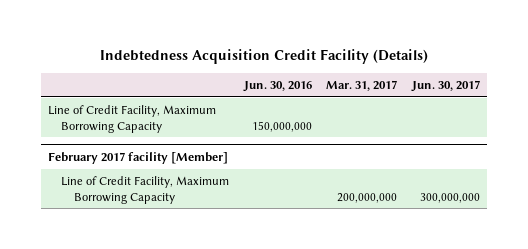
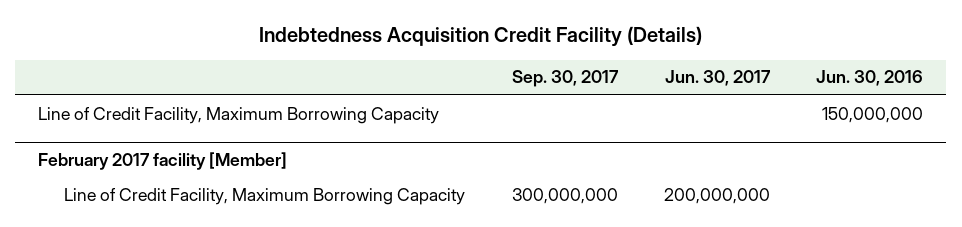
- | Jun. 30, 2016 | Mar. 31, 2017 | Jun. 30, 2017
+ | Sep. 30, 2017 | Jun. 30, 2017 | Jun. 30, 2016
@ February 2017 facility [Member]
- Line of Credit Facility, Maximum Borrowing Capacity | | 200,000,000 | 300,000,000
+ Line of Credit Facility, Maximum Borrowing Capacity | 300,000,000 | 200,000,000 |

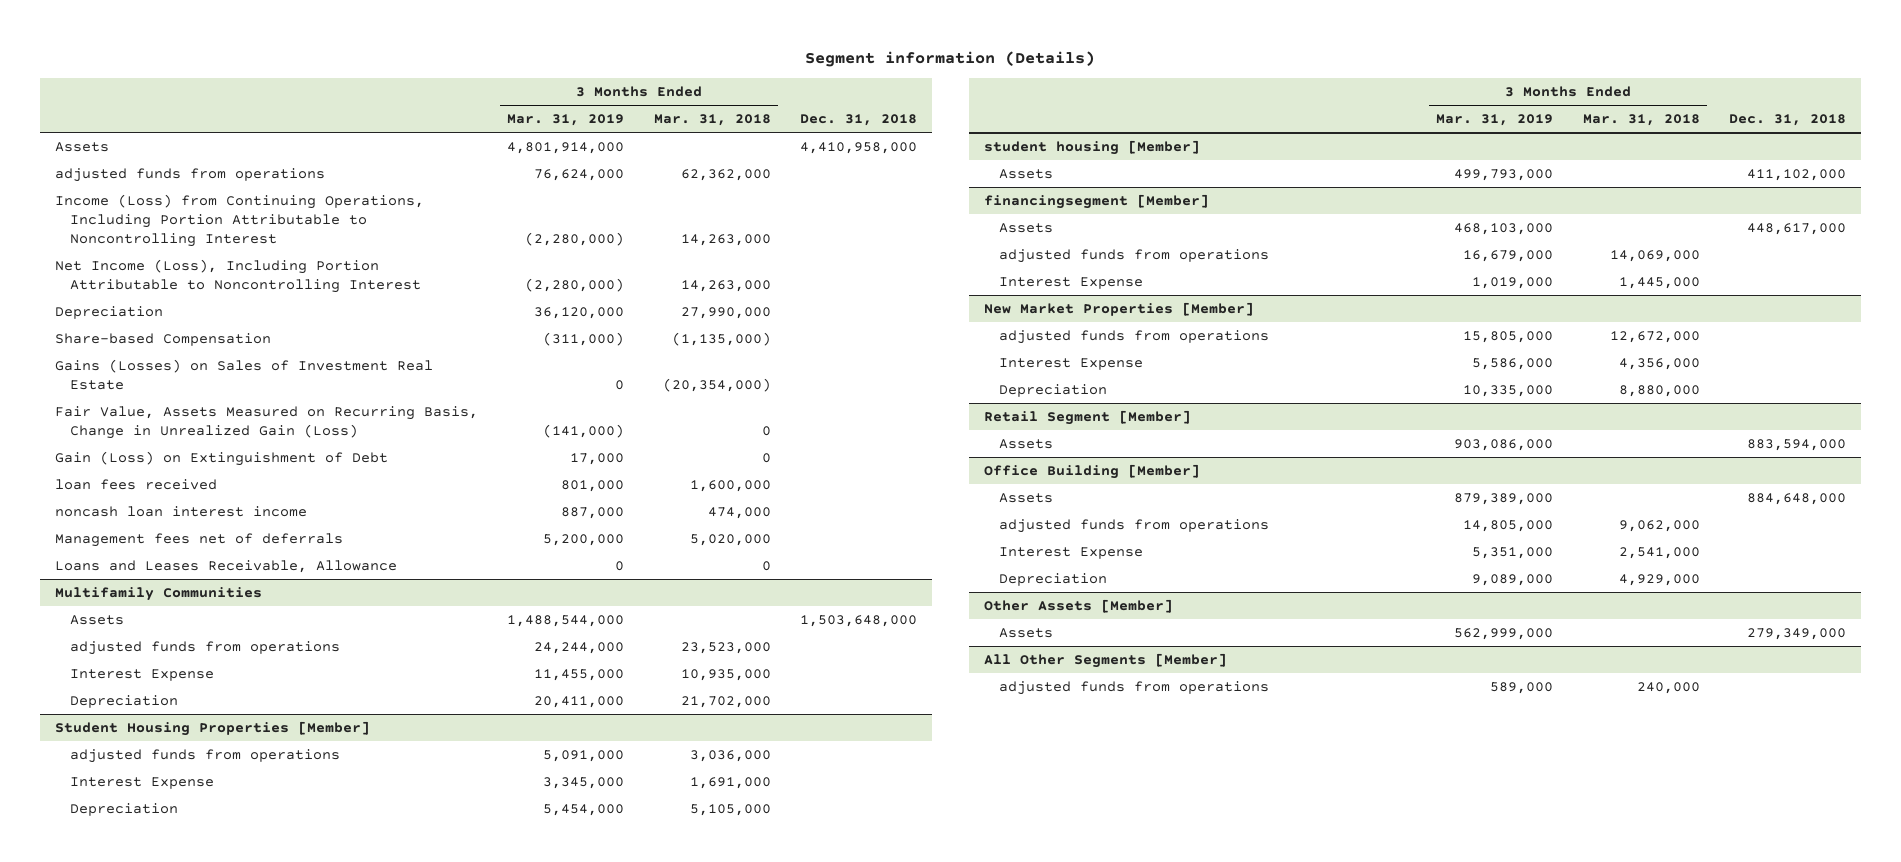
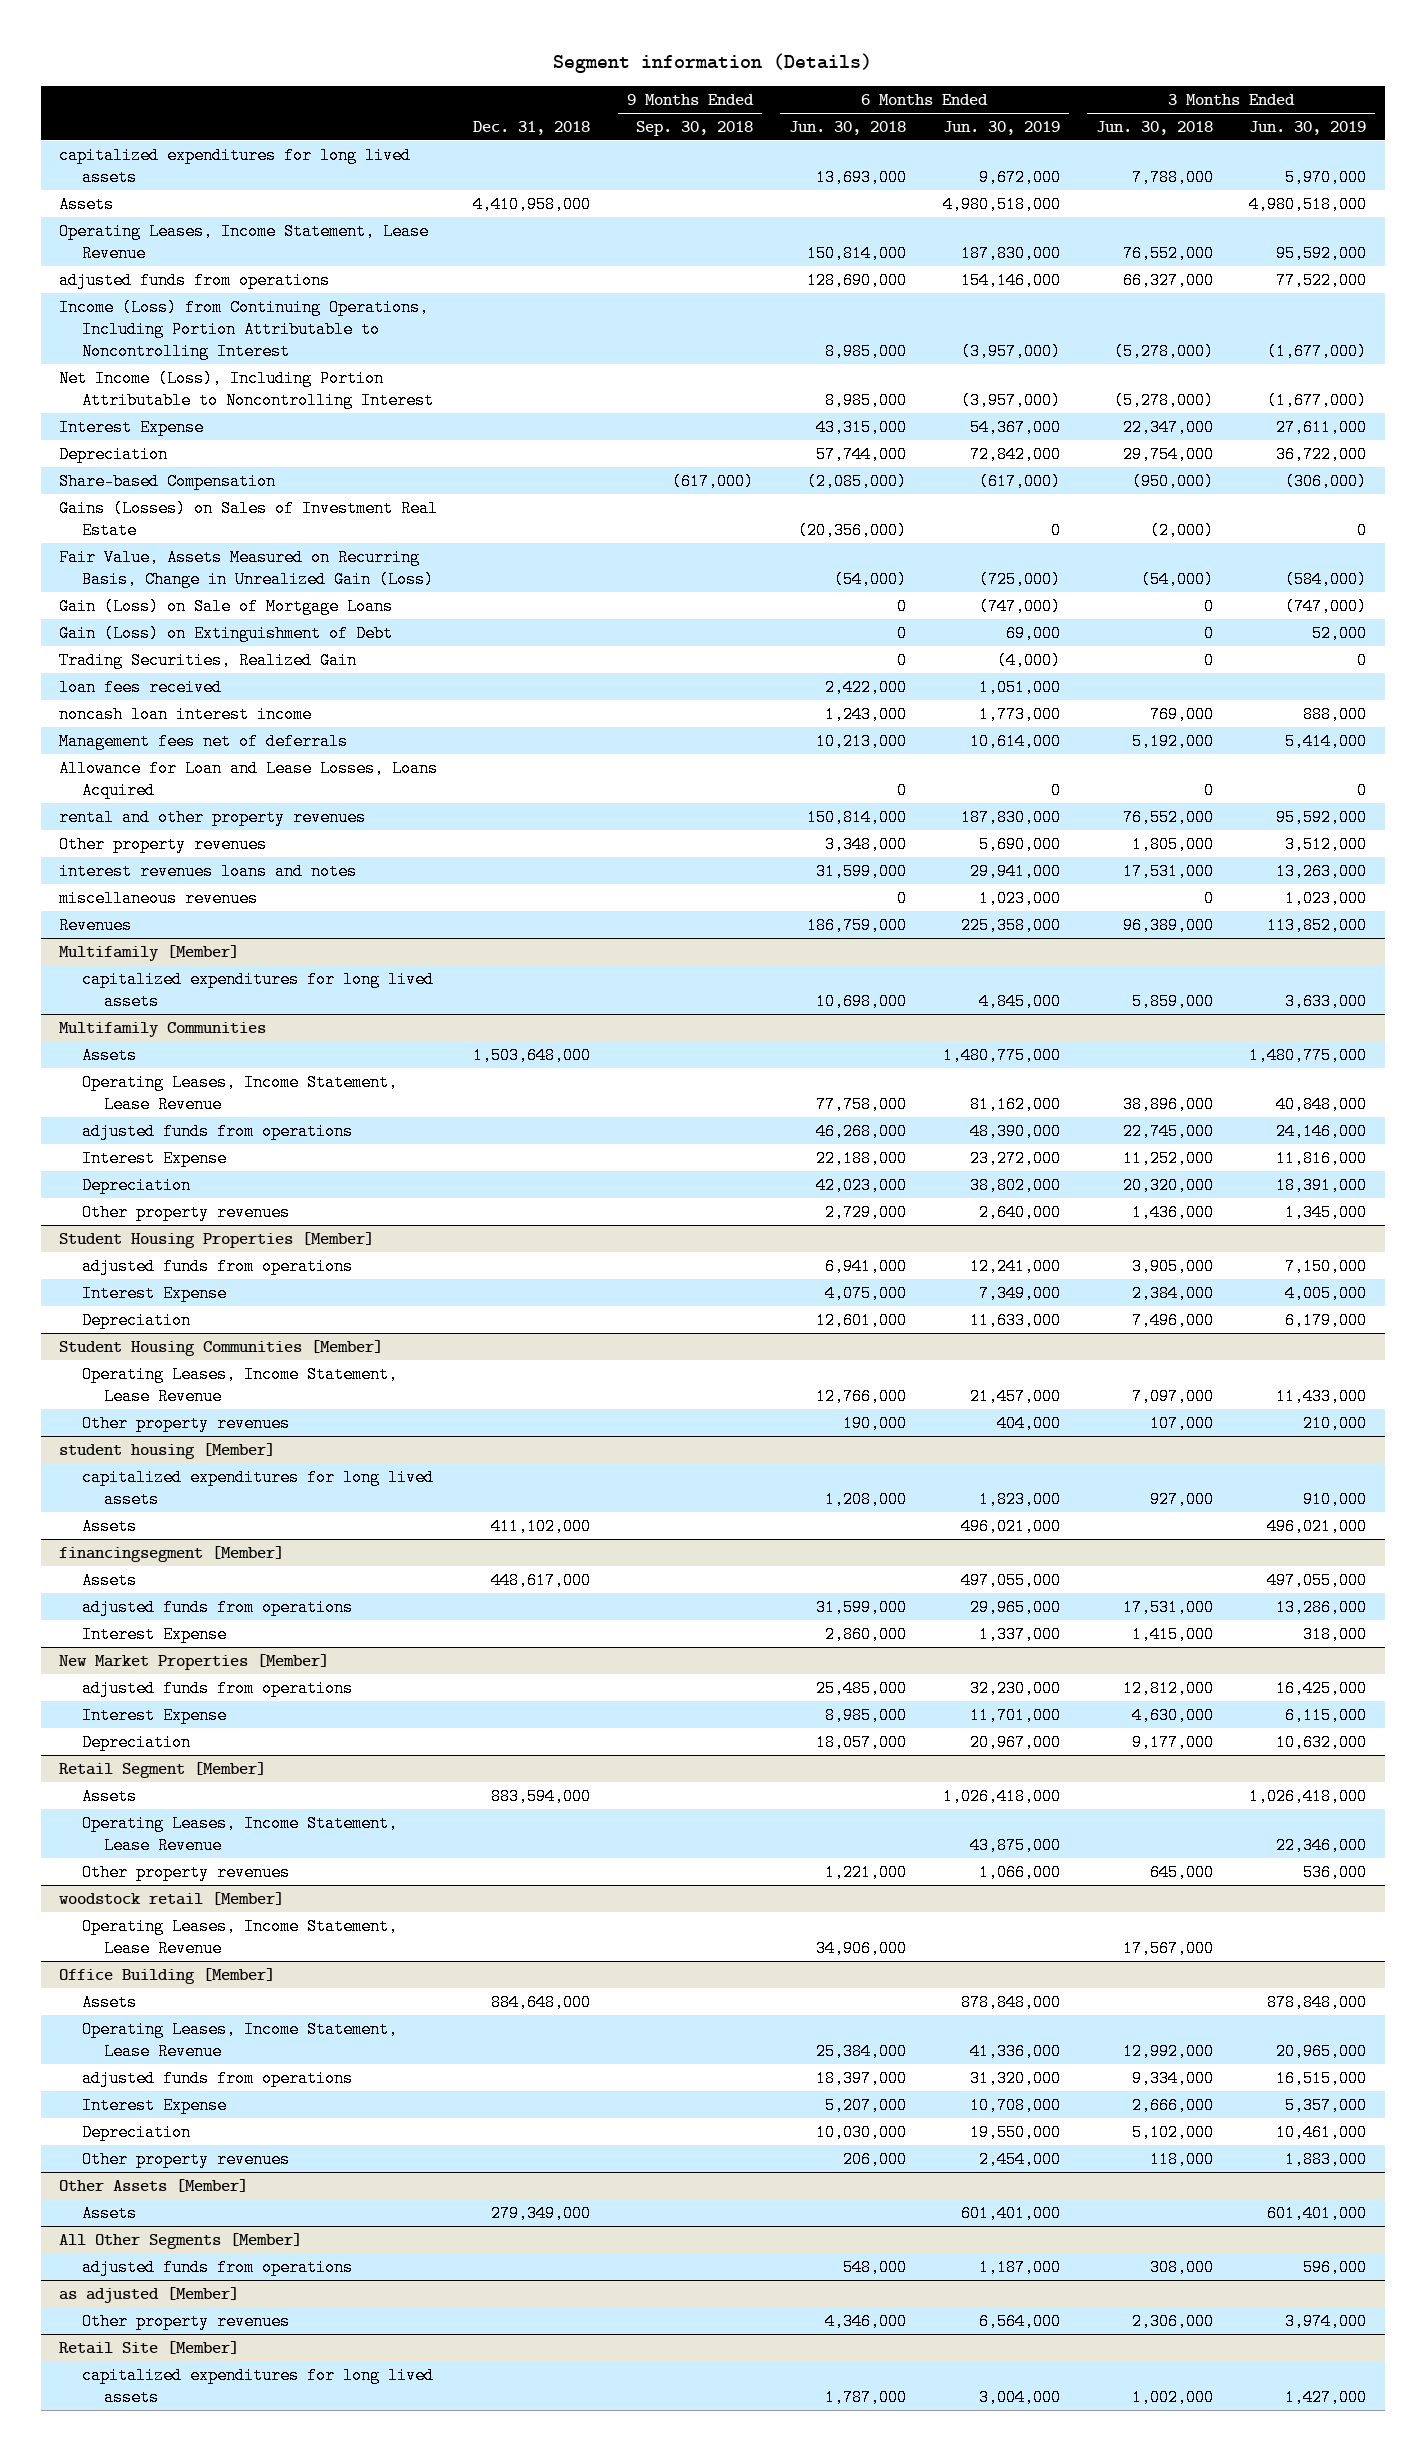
- | 3 Months Ended Mar. 31, 2019 | 3 Months Ended Mar. 31, 2018 | Dec. 31, 2018
+ | Dec. 31, 2018 | 9 Months Ended Sep. 30, 2018 | 6 Months Ended Jun. 30, 2018 | 6 Months Ended Jun. 30, 2019 | 3 Months Ended Jun. 30, 2018 | 3 Months Ended Jun. 30, 2019
+ capitalized expenditures for long lived assets | | | 13,693,000 | 9,672,000 | 7,788,000 | 5,970,000
+ Operating Leases, Income Statement, Lease Revenue | | | 150,814,000 | 187,830,000 | 76,552,000 | 95,592,000
+ Interest Expense | | | 43,315,000 | 54,367,000 | 22,347,000 | 27,611,000
+ Gain (Loss) on Sale of Mortgage Loans | | | 0 | (747,000) | 0 | (747,000)
+ Trading Securities, Realized Gain | | | 0 | (4,000) | 0 | 0
- Loans and Leases Receivable, Allowance | 0 | 0 |
+ Allowance for Loan and Lease Losses, Loans Acquired | | | 0 | 0 | 0 | 0
+ rental and other property revenues | | | 150,814,000 | 187,830,000 | 76,552,000 | 95,592,000
+ Other property revenues | | | 3,348,000 | 5,690,000 | 1,805,000 | 3,512,000
+ interest revenues loans and notes | | | 31,599,000 | 29,941,000 | 17,531,000 | 13,263,000
+ miscellaneous revenues | | | 0 | 1,023,000 | 0 | 1,023,000
+ Revenues | | | 186,759,000 | 225,358,000 | 96,389,000 | 113,852,000
+ Multifamily [Member]
+ capitalized expenditures for long lived assets | | | 10,698,000 | 4,845,000 | 5,859,000 | 3,633,000
@ Multifamily Communities
+ Operating Leases, Income Statement, Lease Revenue | | | 77,758,000 | 81,162,000 | 38,896,000 | 40,848,000
+ Other property revenues | | | 2,729,000 | 2,640,000 | 1,436,000 | 1,345,000
+ Student Housing Communities [Member]
+ Operating Leases, Income Statement, Lease Revenue | | | 12,766,000 | 21,457,000 | 7,097,000 | 11,433,000
+ Other property revenues | | | 190,000 | 404,000 | 107,000 | 210,000
@ student housing [Member]
+ capitalized expenditures for long lived assets | | | 1,208,000 | 1,823,000 | 927,000 | 910,000
@ Retail Segment [Member]
+ Operating Leases, Income Statement, Lease Revenue | | | | 43,875,000 | | 22,346,000
+ Other property revenues | | | 1,221,000 | 1,066,000 | 645,000 | 536,000
+ woodstock retail [Member]
+ Operating Leases, Income Statement, Lease Revenue | | | 34,906,000 | | 17,567,000 |
@ Office Building [Member]
+ Operating Leases, Income Statement, Lease Revenue | | | 25,384,000 | 41,336,000 | 12,992,000 | 20,965,000
+ Other property revenues | | | 206,000 | 2,454,000 | 118,000 | 1,883,000
+ as adjusted [Member]
+ Other property revenues | | | 4,346,000 | 6,564,000 | 2,306,000 | 3,974,000
+ Retail Site [Member]
+ capitalized expenditures for long lived assets | | | 1,787,000 | 3,004,000 | 1,002,000 | 1,427,000

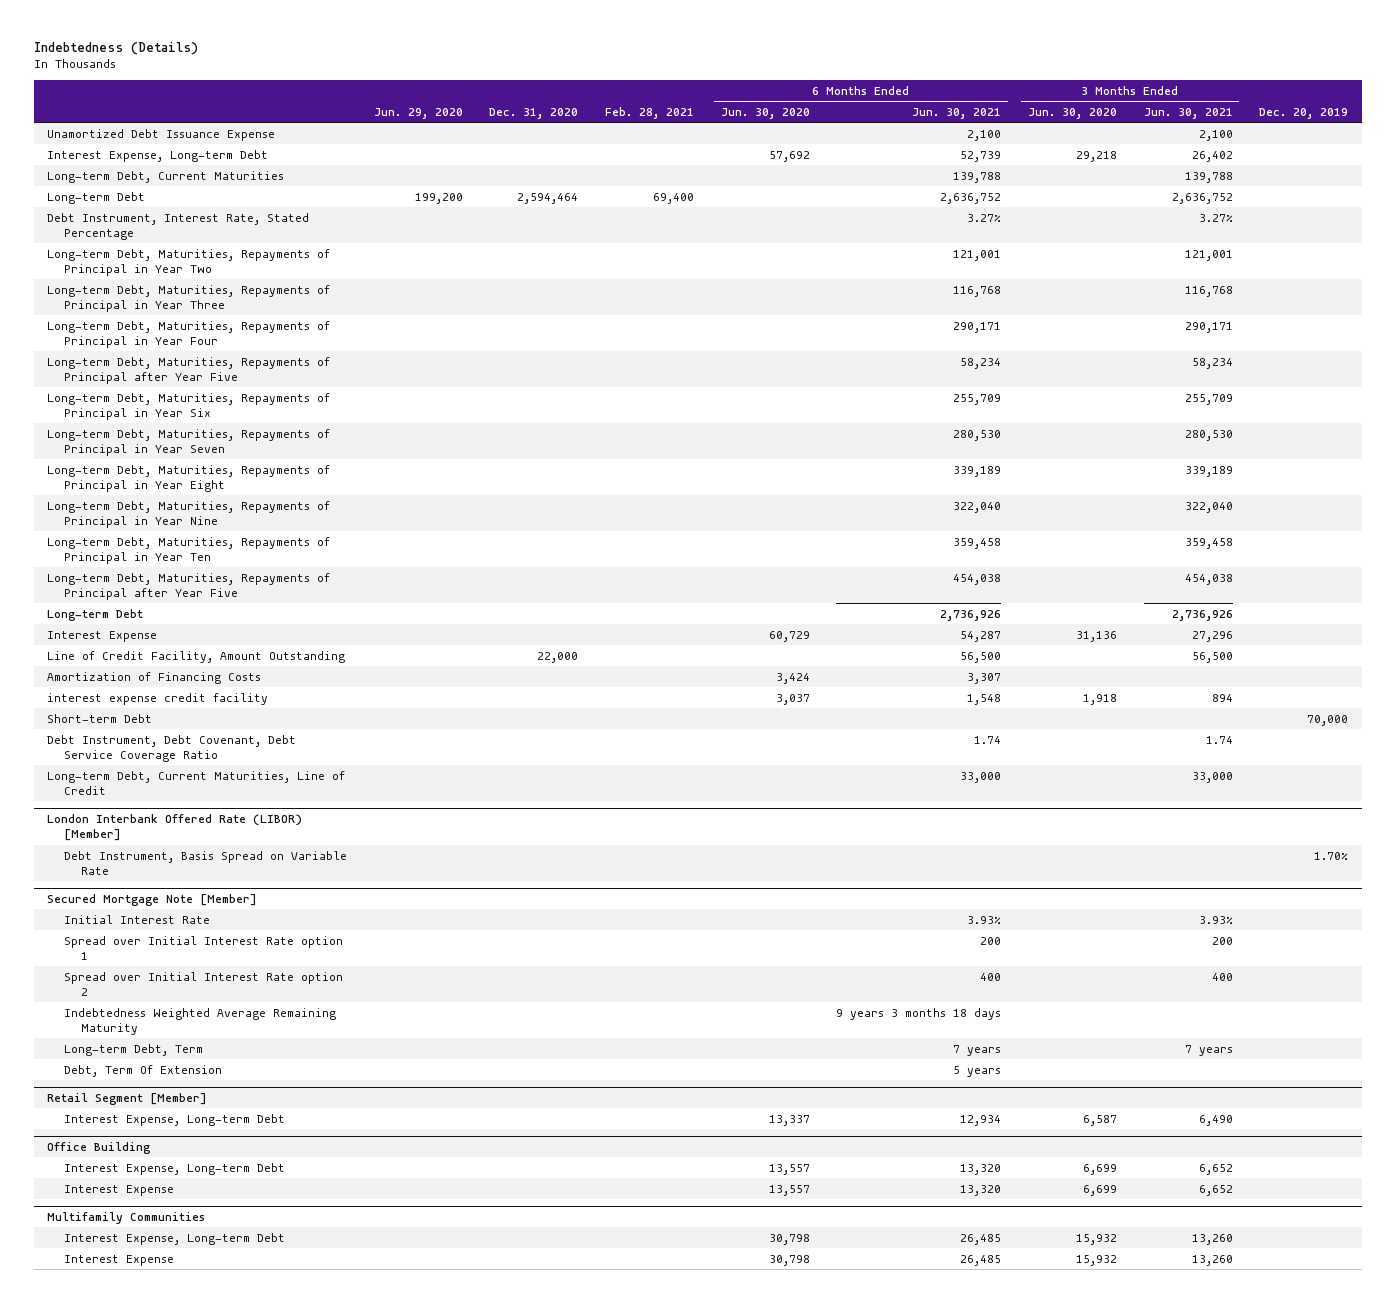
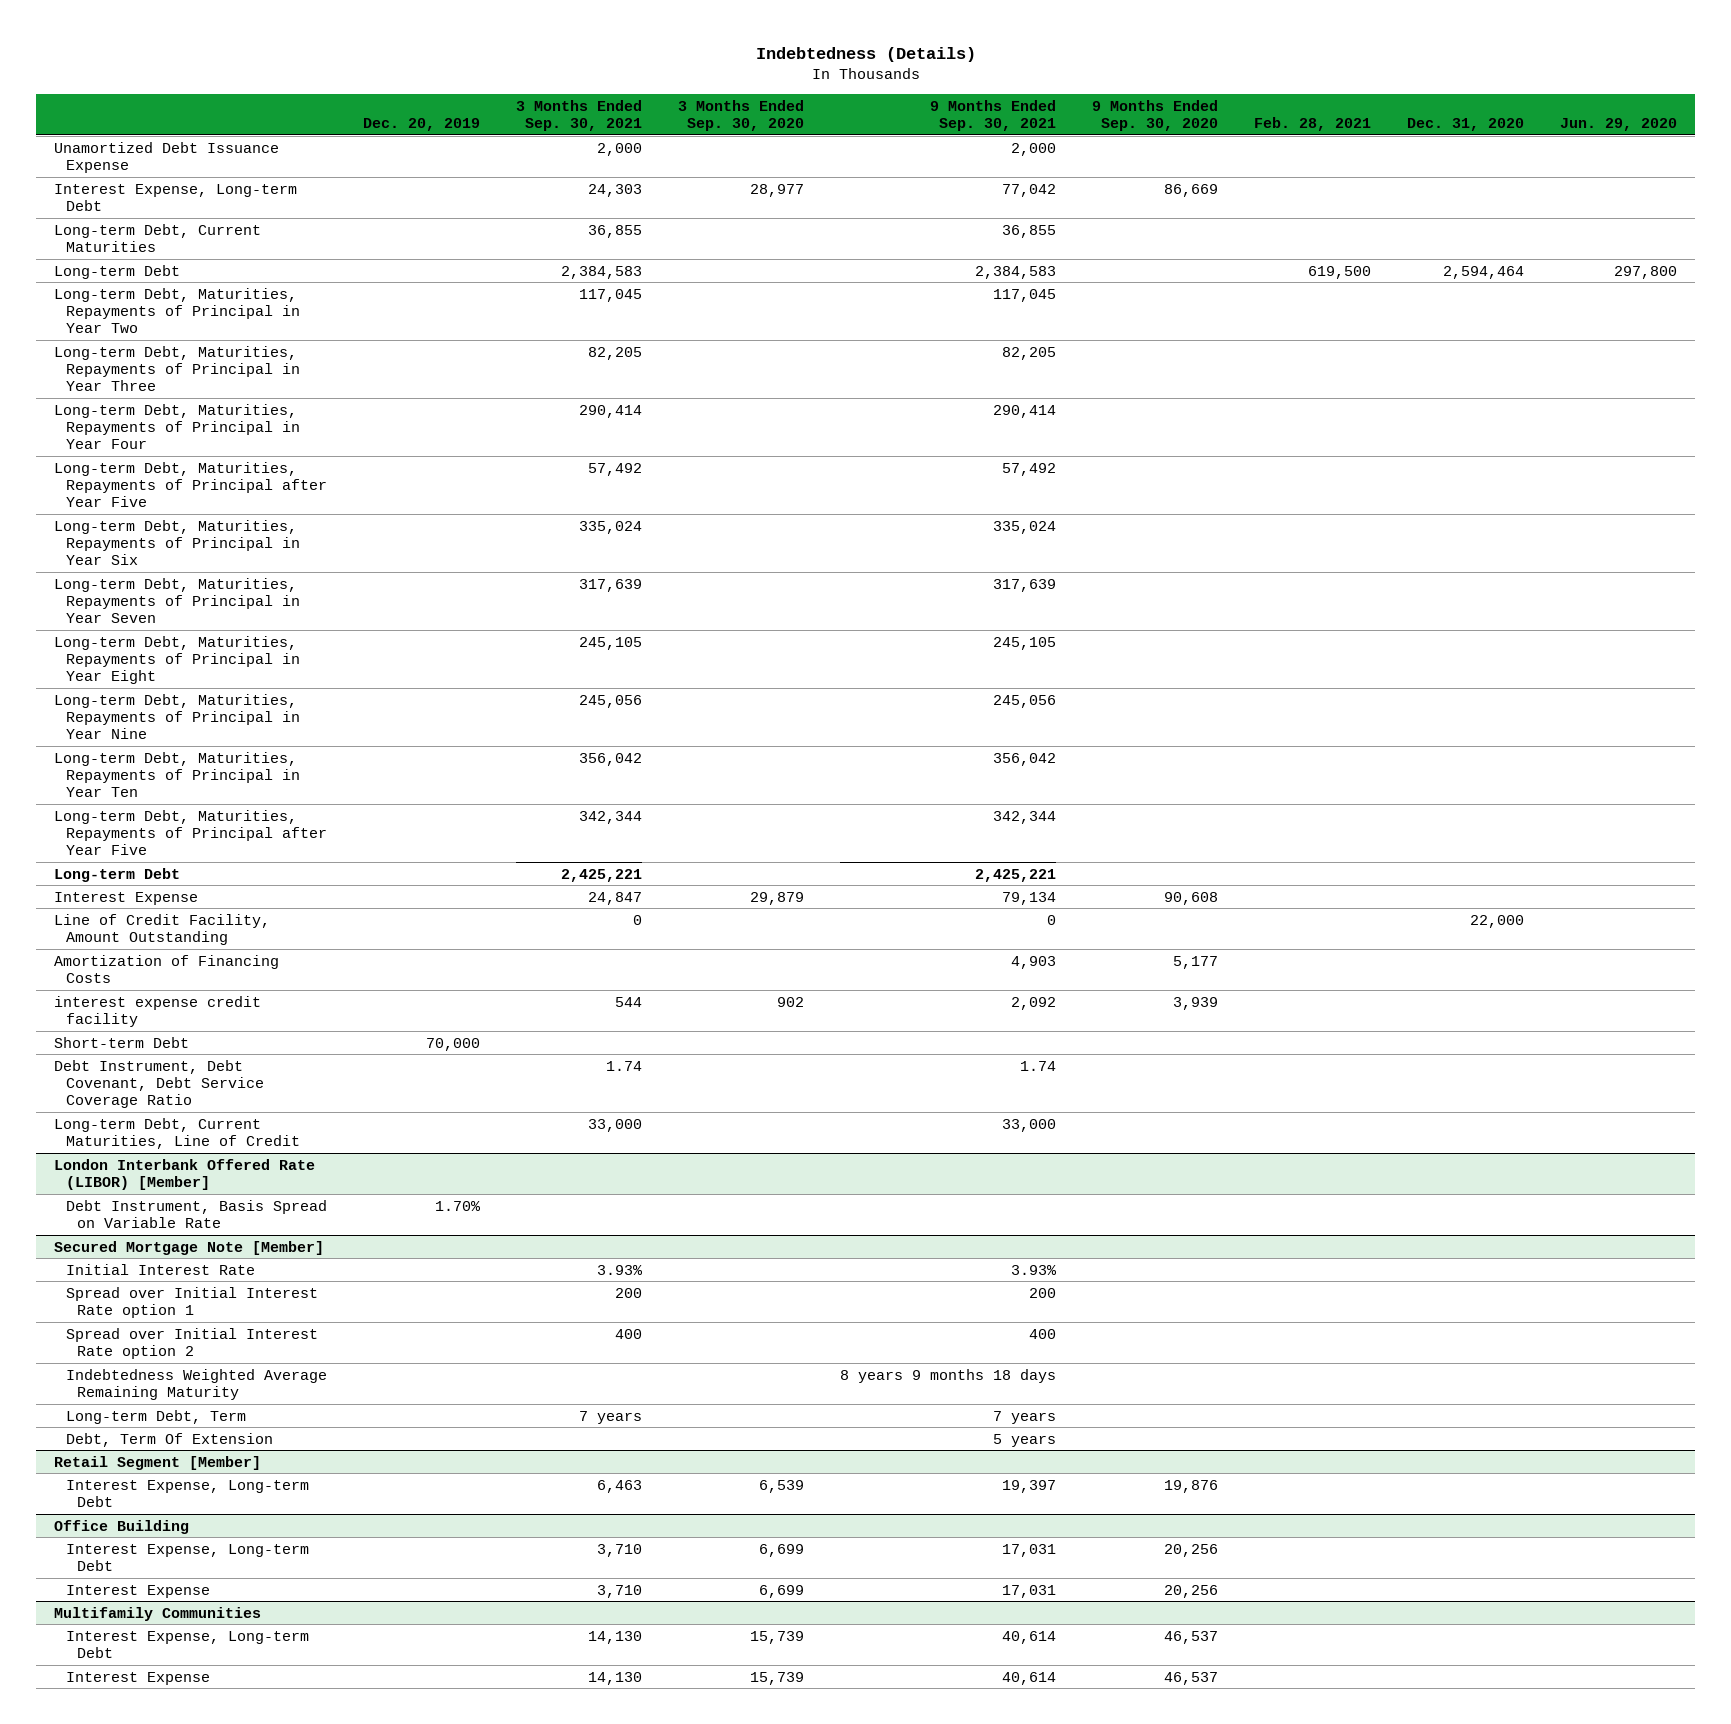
- | Jun. 29, 2020 | Dec. 31, 2020 | Feb. 28, 2021 | 6 Months Ended Jun. 30, 2020 | 6 Months Ended Jun. 30, 2021 | 3 Months Ended Jun. 30, 2020 | 3 Months Ended Jun. 30, 2021 | Dec. 20, 2019
+ | Dec. 20, 2019 | 3 Months Ended Sep. 30, 2021 | 3 Months Ended Sep. 30, 2020 | 9 Months Ended Sep. 30, 2021 | 9 Months Ended Sep. 30, 2020 | Feb. 28, 2021 | Dec. 31, 2020 | Jun. 29, 2020
- Long-term Debt | 199,200 | 2,594,464 | 69,400 | | 2,636,752 | | 2,636,752 |
- Debt Instrument, Interest Rate, Stated Percentage | | | | | 3.27% | | 3.27% |
+ Long-term Debt | | 2,384,583 | | 2,384,583 | | 619,500 | 2,594,464 | 297,800

